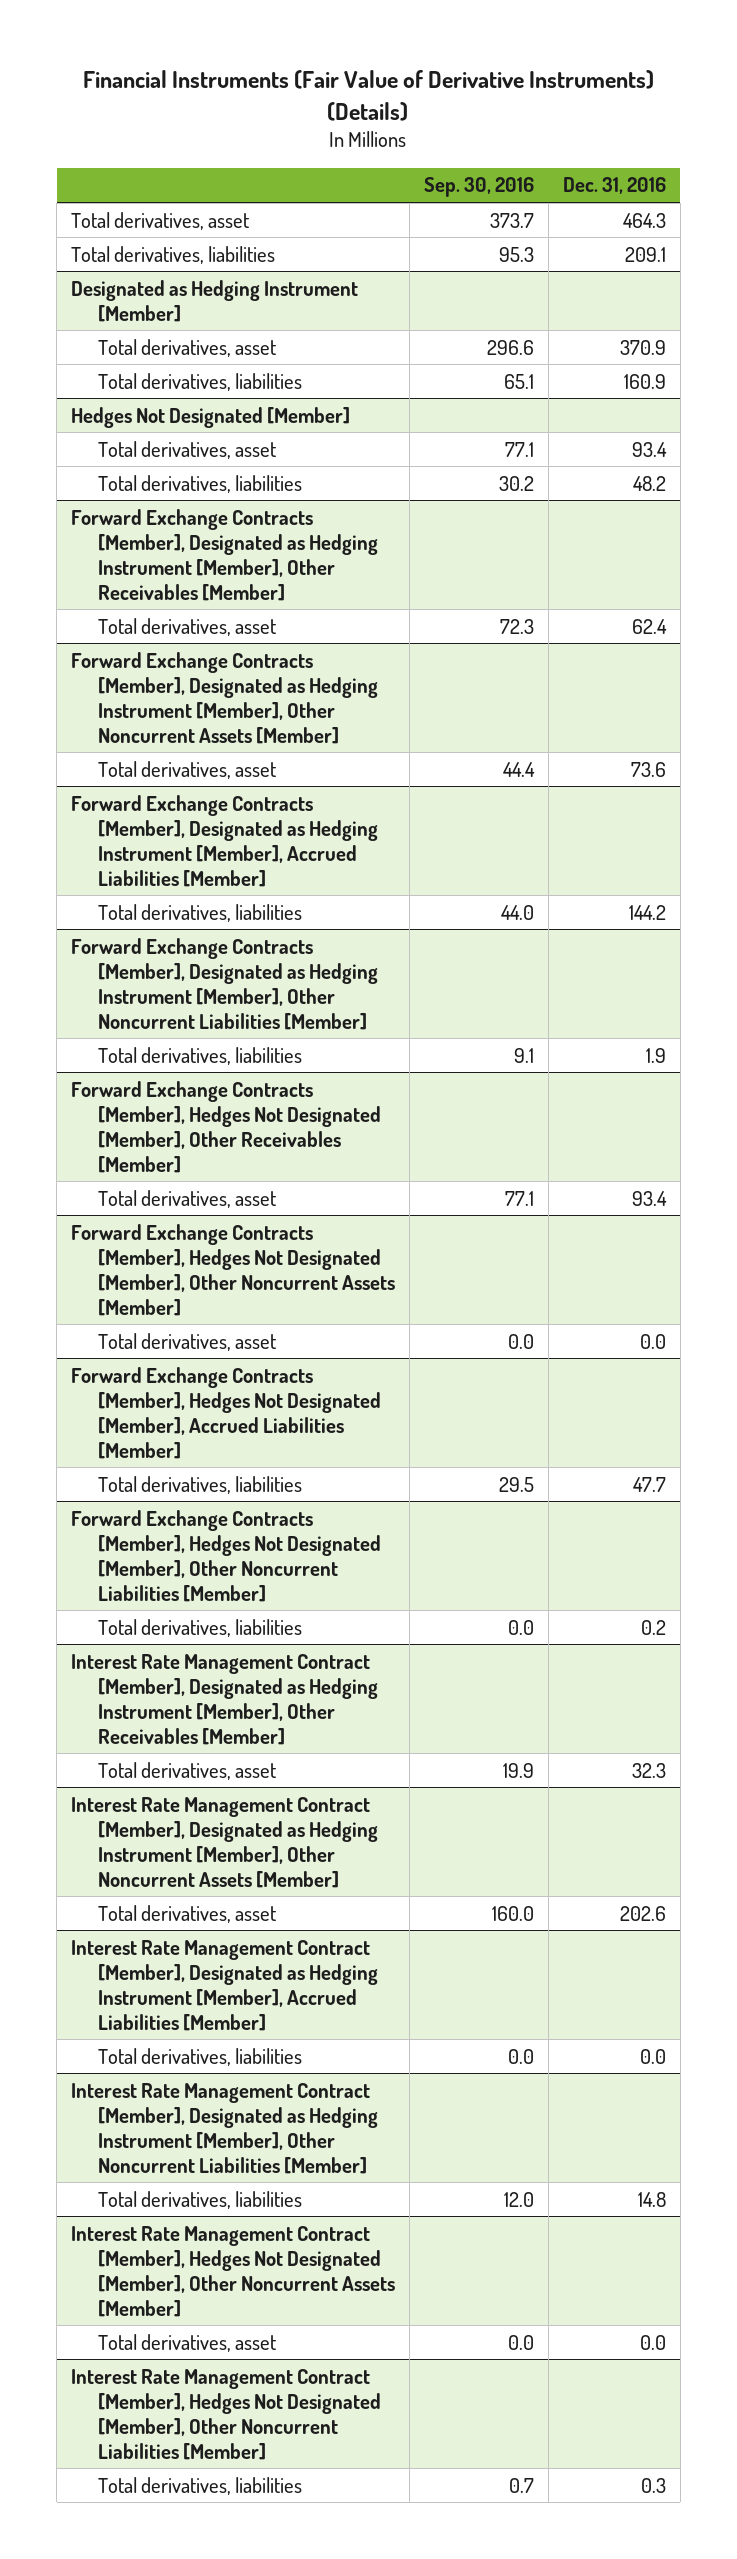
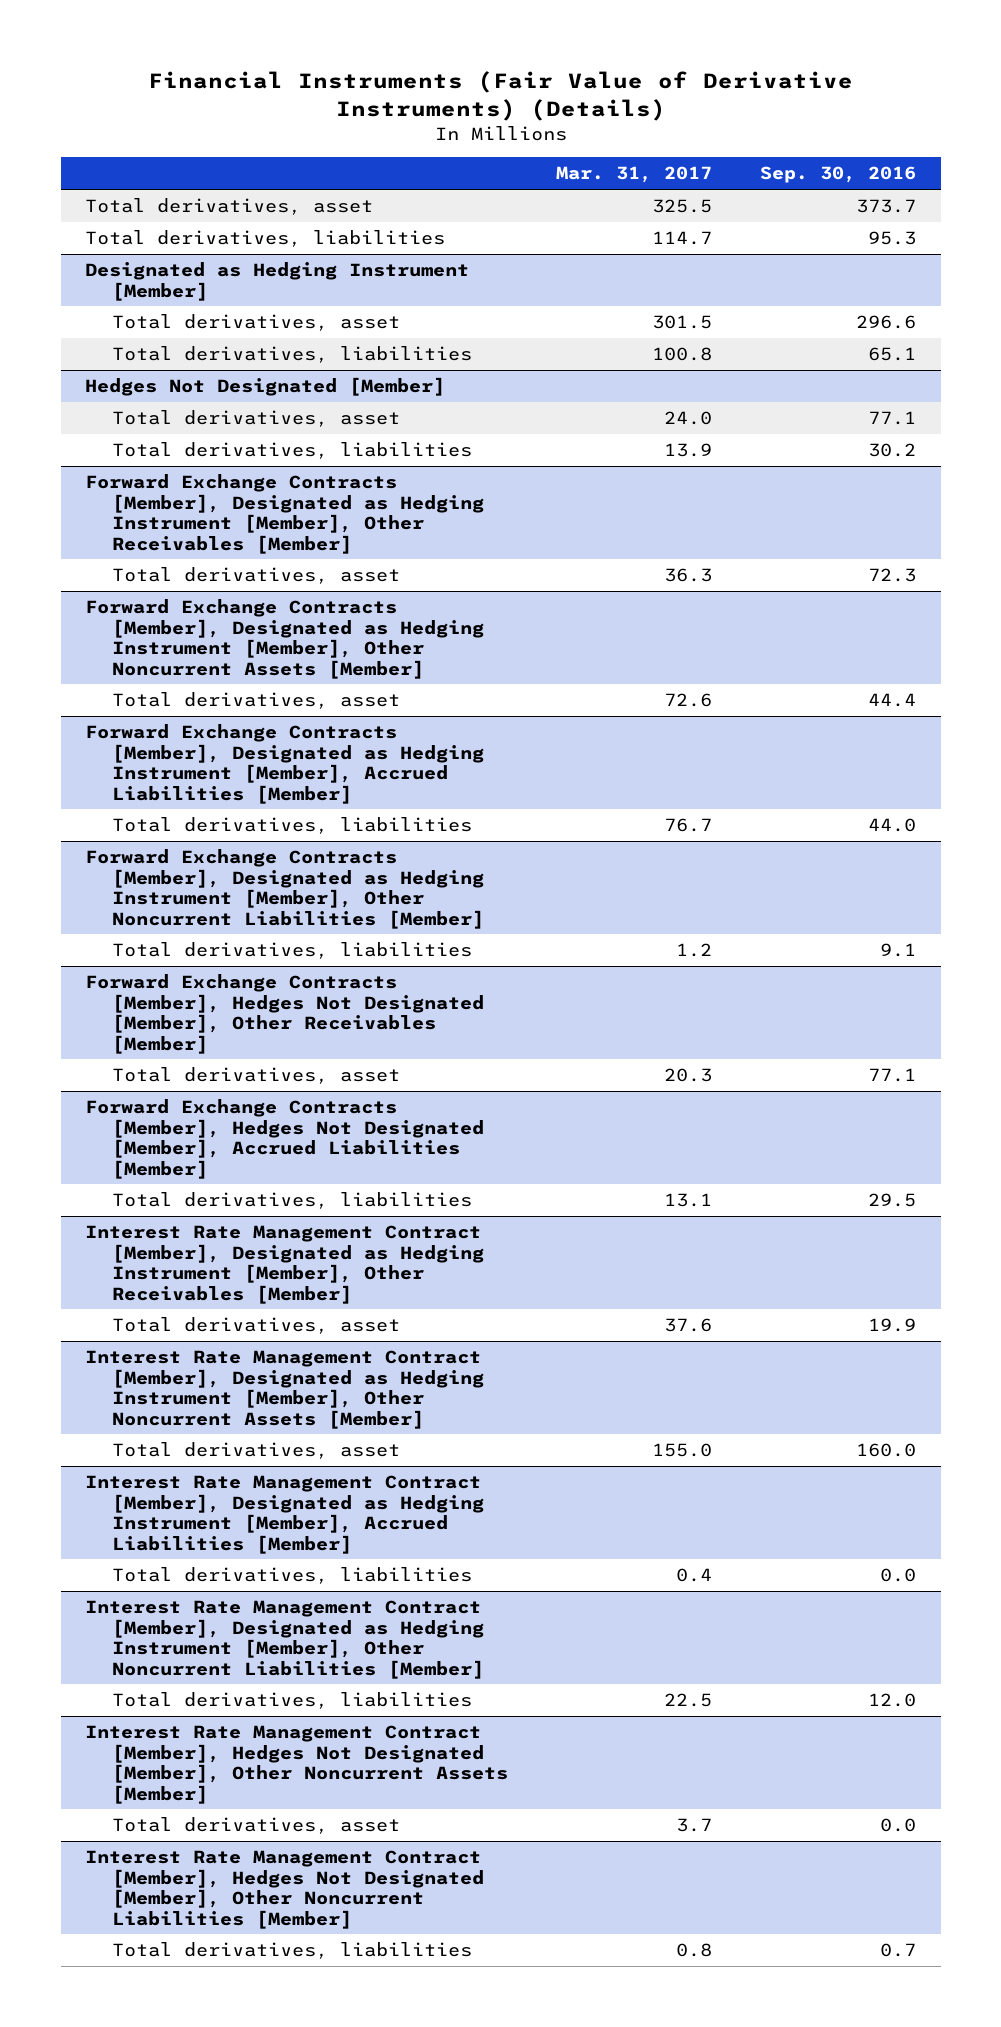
- | Sep. 30, 2016 | Dec. 31, 2016
+ | Mar. 31, 2017 | Sep. 30, 2016
- Forward Exchange Contracts [Member], Hedges Not Designated [Member], Other Noncurrent Assets [Member]
- Total derivatives, asset | 0.0 | 0.0
- Forward Exchange Contracts [Member], Hedges Not Designated [Member], Other Noncurrent Liabilities [Member]
- Total derivatives, liabilities | 0.0 | 0.2

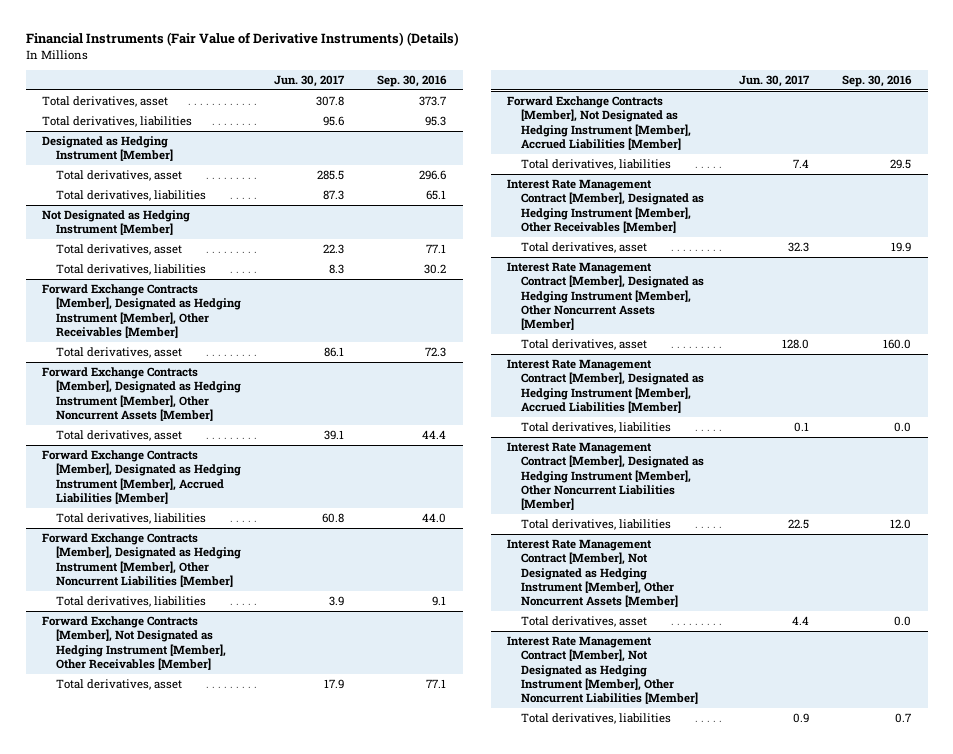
- | Mar. 31, 2017 | Sep. 30, 2016
+ | Jun. 30, 2017 | Sep. 30, 2016
- Hedges Not Designated [Member]
+ Not Designated as Hedging Instrument [Member]
- Forward Exchange Contracts [Member], Hedges Not Designated [Member], Other Receivables [Member]
+ Forward Exchange Contracts [Member], Not Designated as Hedging Instrument [Member], Other Receivables [Member]
- Forward Exchange Contracts [Member], Hedges Not Designated [Member], Accrued Liabilities [Member]
+ Forward Exchange Contracts [Member], Not Designated as Hedging Instrument [Member], Accrued Liabilities [Member]
- Interest Rate Management Contract [Member], Hedges Not Designated [Member], Other Noncurrent Assets [Member]
+ Interest Rate Management Contract [Member], Not Designated as Hedging Instrument [Member], Other Noncurrent Assets [Member]
- Interest Rate Management Contract [Member], Hedges Not Designated [Member], Other Noncurrent Liabilities [Member]
+ Interest Rate Management Contract [Member], Not Designated as Hedging Instrument [Member], Other Noncurrent Liabilities [Member]

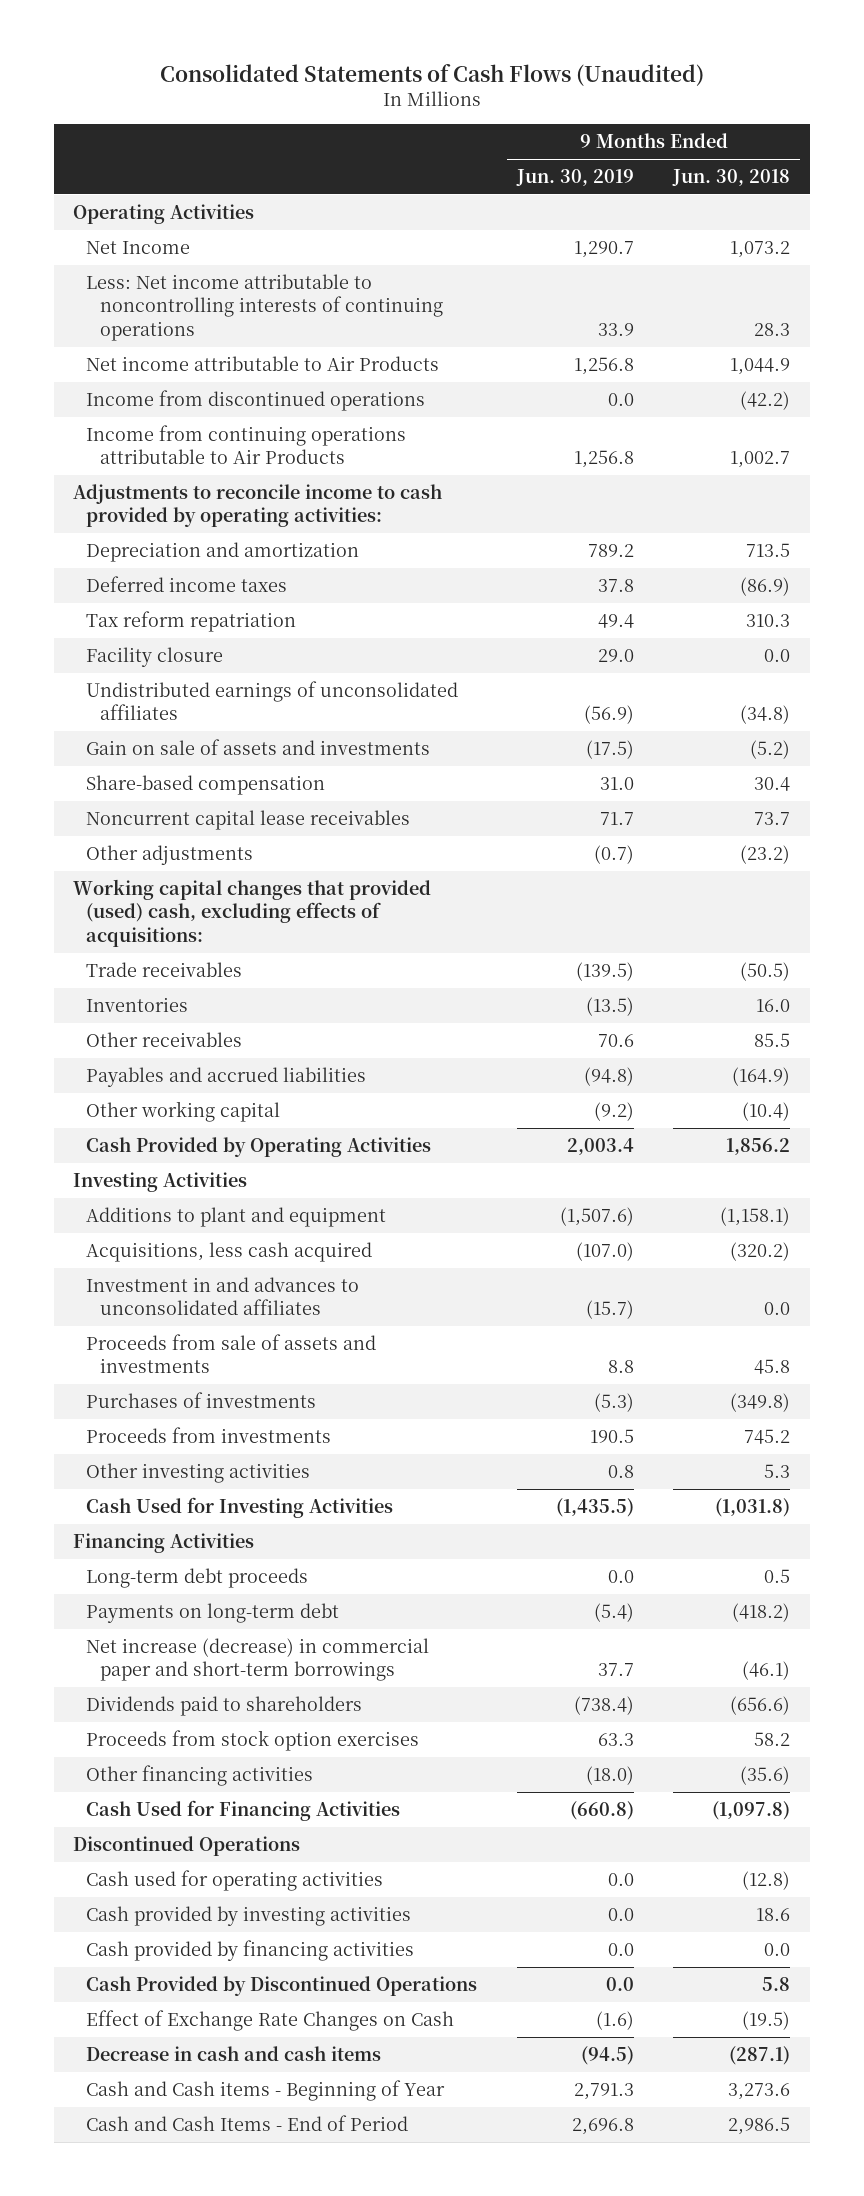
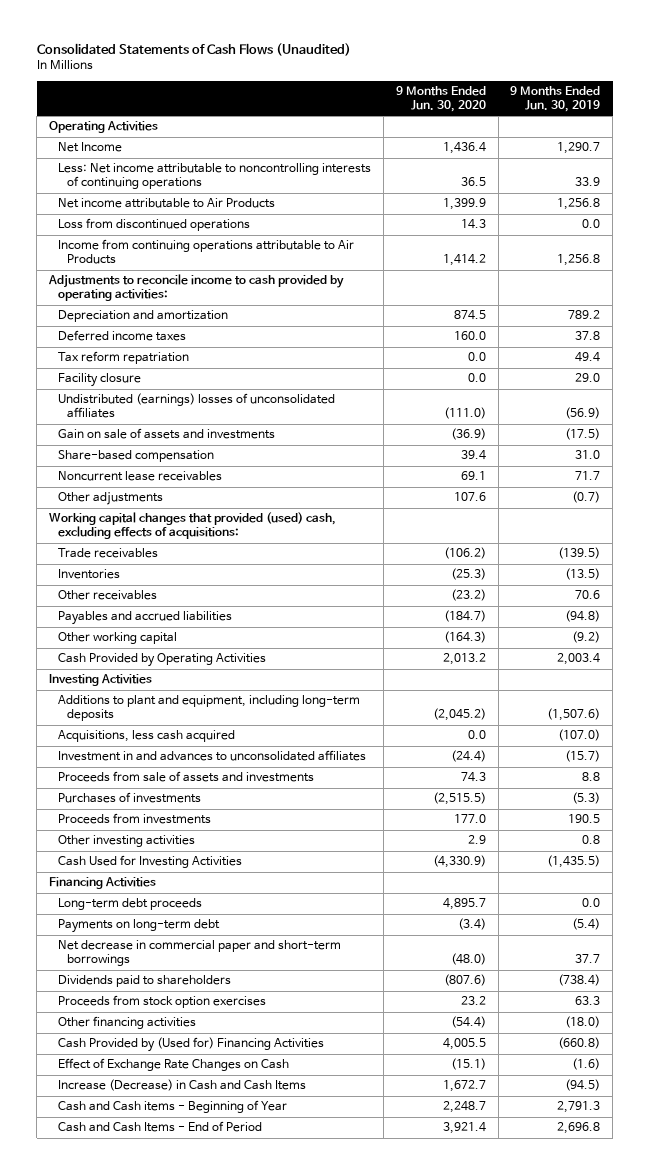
- | 9 Months Ended Jun. 30, 2019 | 9 Months Ended Jun. 30, 2018
+ | 9 Months Ended Jun. 30, 2020 | 9 Months Ended Jun. 30, 2019
- Income from discontinued operations | 0.0 | (42.2)
+ Loss from discontinued operations | 14.3 | 0.0
- Undistributed earnings of unconsolidated affiliates | (56.9) | (34.8)
+ Undistributed (earnings) losses of unconsolidated affiliates | (111.0) | (56.9)
- Noncurrent capital lease receivables | 71.7 | 73.7
+ Noncurrent lease receivables | 69.1 | 71.7
- Additions to plant and equipment | (1,507.6) | (1,158.1)
+ Additions to plant and equipment, including long-term deposits | (2,045.2) | (1,507.6)
- Net increase (decrease) in commercial paper and short-term borrowings | 37.7 | (46.1)
+ Net decrease in commercial paper and short-term borrowings | (48.0) | 37.7
- Cash Used for Financing Activities | (660.8) | (1,097.8)
- Discontinued Operations
- Cash used for operating activities | 0.0 | (12.8)
- Cash provided by investing activities | 0.0 | 18.6
- Cash provided by financing activities | 0.0 | 0.0
- Cash Provided by Discontinued Operations | 0.0 | 5.8
+ Cash Provided by (Used for) Financing Activities | 4,005.5 | (660.8)
- Decrease in cash and cash items | (94.5) | (287.1)
+ Increase (Decrease) in Cash and Cash Items | 1,672.7 | (94.5)

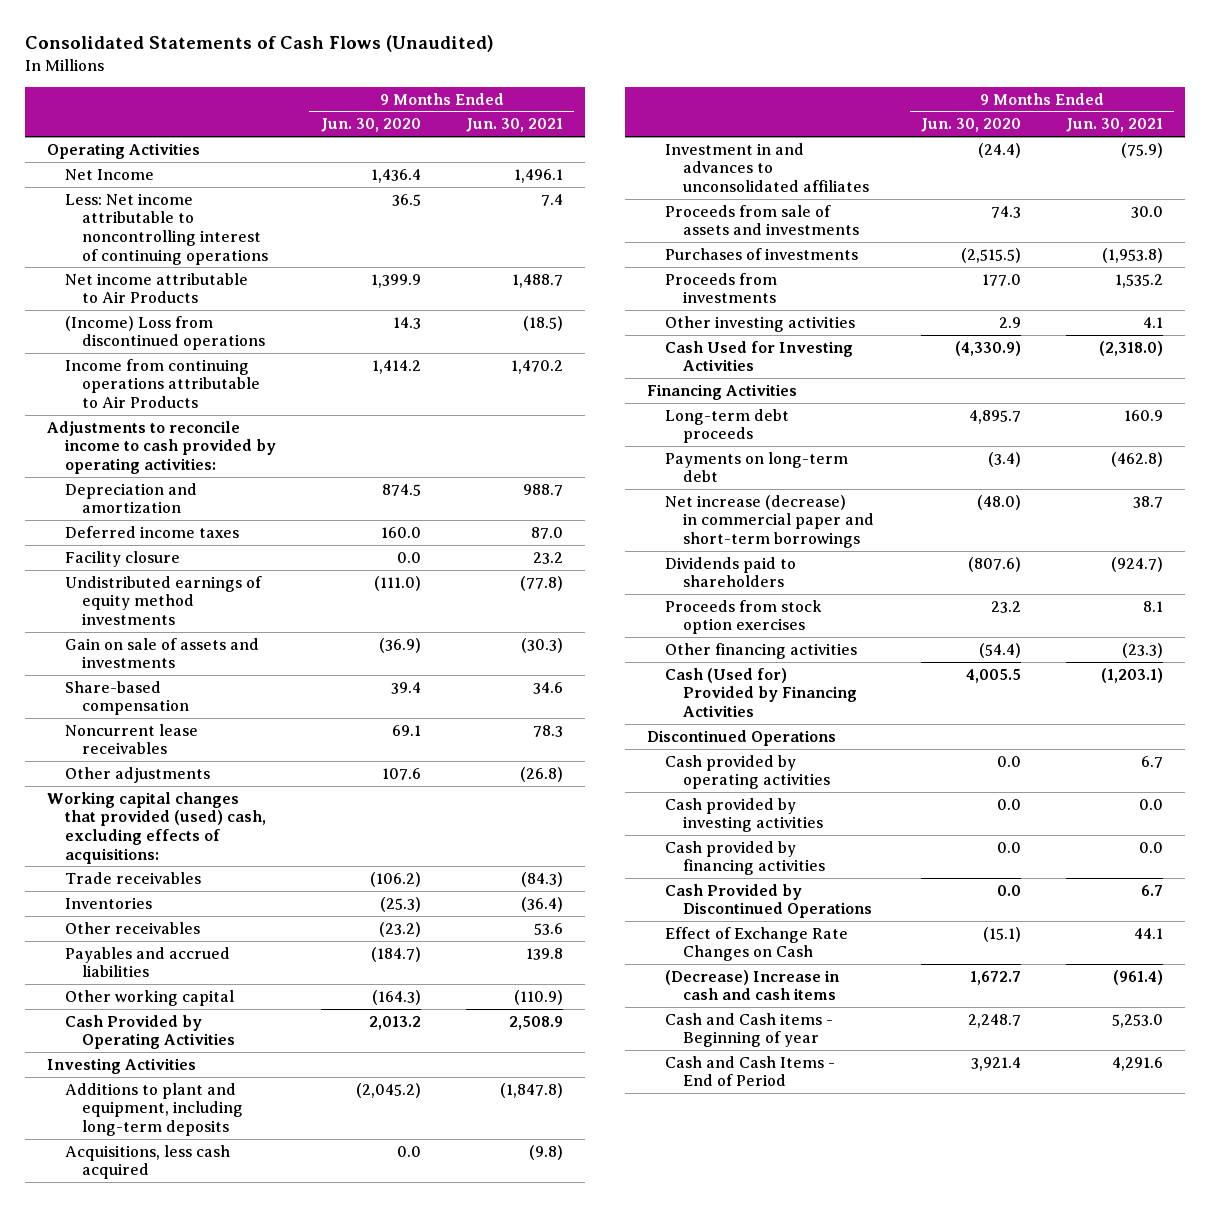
- | 9 Months Ended Jun. 30, 2020 | 9 Months Ended Jun. 30, 2019
+ | 9 Months Ended Jun. 30, 2020 | 9 Months Ended Jun. 30, 2021
- Less: Net income attributable to noncontrolling interests of continuing operations | 36.5 | 33.9
+ Less: Net income attributable to noncontrolling interest of continuing operations | 36.5 | 7.4
- Loss from discontinued operations | 14.3 | 0.0
+ (Income) Loss from discontinued operations | 14.3 | (18.5)
- Tax reform repatriation | 0.0 | 49.4
- Undistributed (earnings) losses of unconsolidated affiliates | (111.0) | (56.9)
+ Undistributed earnings of equity method investments | (111.0) | (77.8)
- Net decrease in commercial paper and short-term borrowings | (48.0) | 37.7
+ Net increase (decrease) in commercial paper and short-term borrowings | (48.0) | 38.7
- Cash Provided by (Used for) Financing Activities | 4,005.5 | (660.8)
+ Cash (Used for) Provided by Financing Activities | 4,005.5 | (1,203.1)
+ Discontinued Operations
+ Cash provided by operating activities | 0.0 | 6.7
+ Cash provided by investing activities | 0.0 | 0.0
+ Cash provided by financing activities | 0.0 | 0.0
+ Cash Provided by Discontinued Operations | 0.0 | 6.7
- Increase (Decrease) in Cash and Cash Items | 1,672.7 | (94.5)
- Cash and Cash items - Beginning of Year | 2,248.7 | 2,791.3
+ (Decrease) Increase in cash and cash items | 1,672.7 | (961.4)
+ Cash and Cash items - Beginning of year | 2,248.7 | 5,253.0

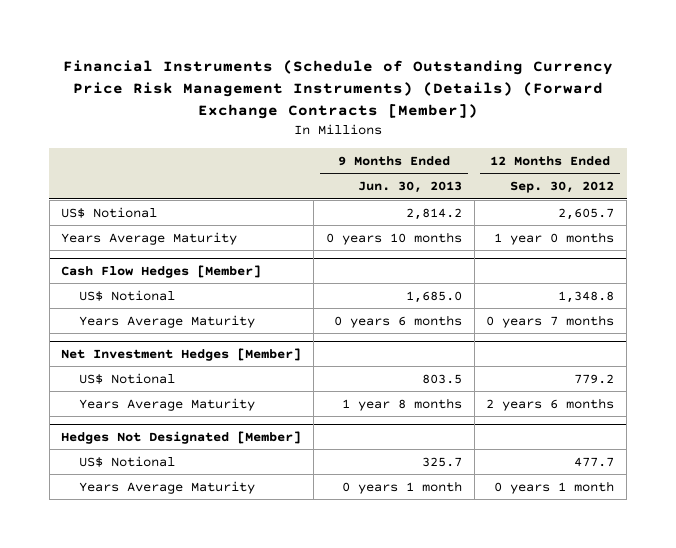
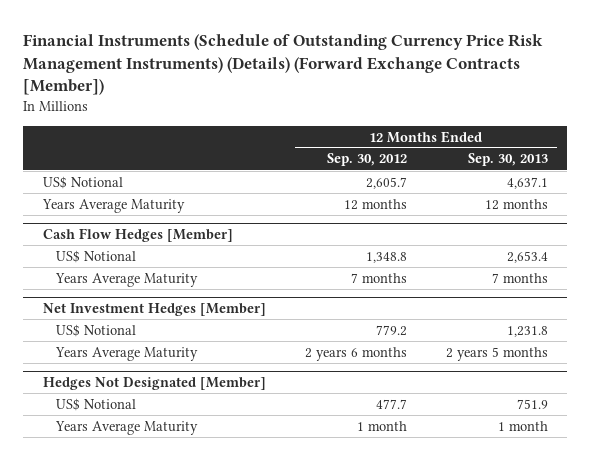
- | 9 Months Ended Jun. 30, 2013 | 12 Months Ended Sep. 30, 2012
+ | 12 Months Ended Sep. 30, 2012 | 12 Months Ended Sep. 30, 2013
- Years Average Maturity | 0 years 10 months | 1 year 0 months
+ Years Average Maturity | 12 months | 12 months
@ Cash Flow Hedges [Member]
- Years Average Maturity | 0 years 6 months | 0 years 7 months
+ Years Average Maturity | 7 months | 7 months
@ Hedges Not Designated [Member]
- Years Average Maturity | 0 years 1 month | 0 years 1 month
+ Years Average Maturity | 1 month | 1 month

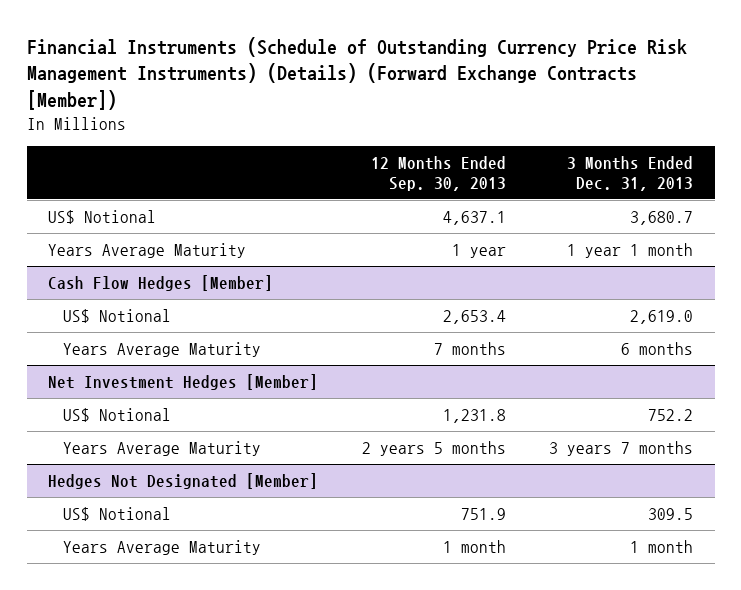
- | 12 Months Ended Sep. 30, 2012 | 12 Months Ended Sep. 30, 2013
+ | 12 Months Ended Sep. 30, 2013 | 3 Months Ended Dec. 31, 2013
- Years Average Maturity | 12 months | 12 months
+ Years Average Maturity | 1 year | 1 year 1 month

